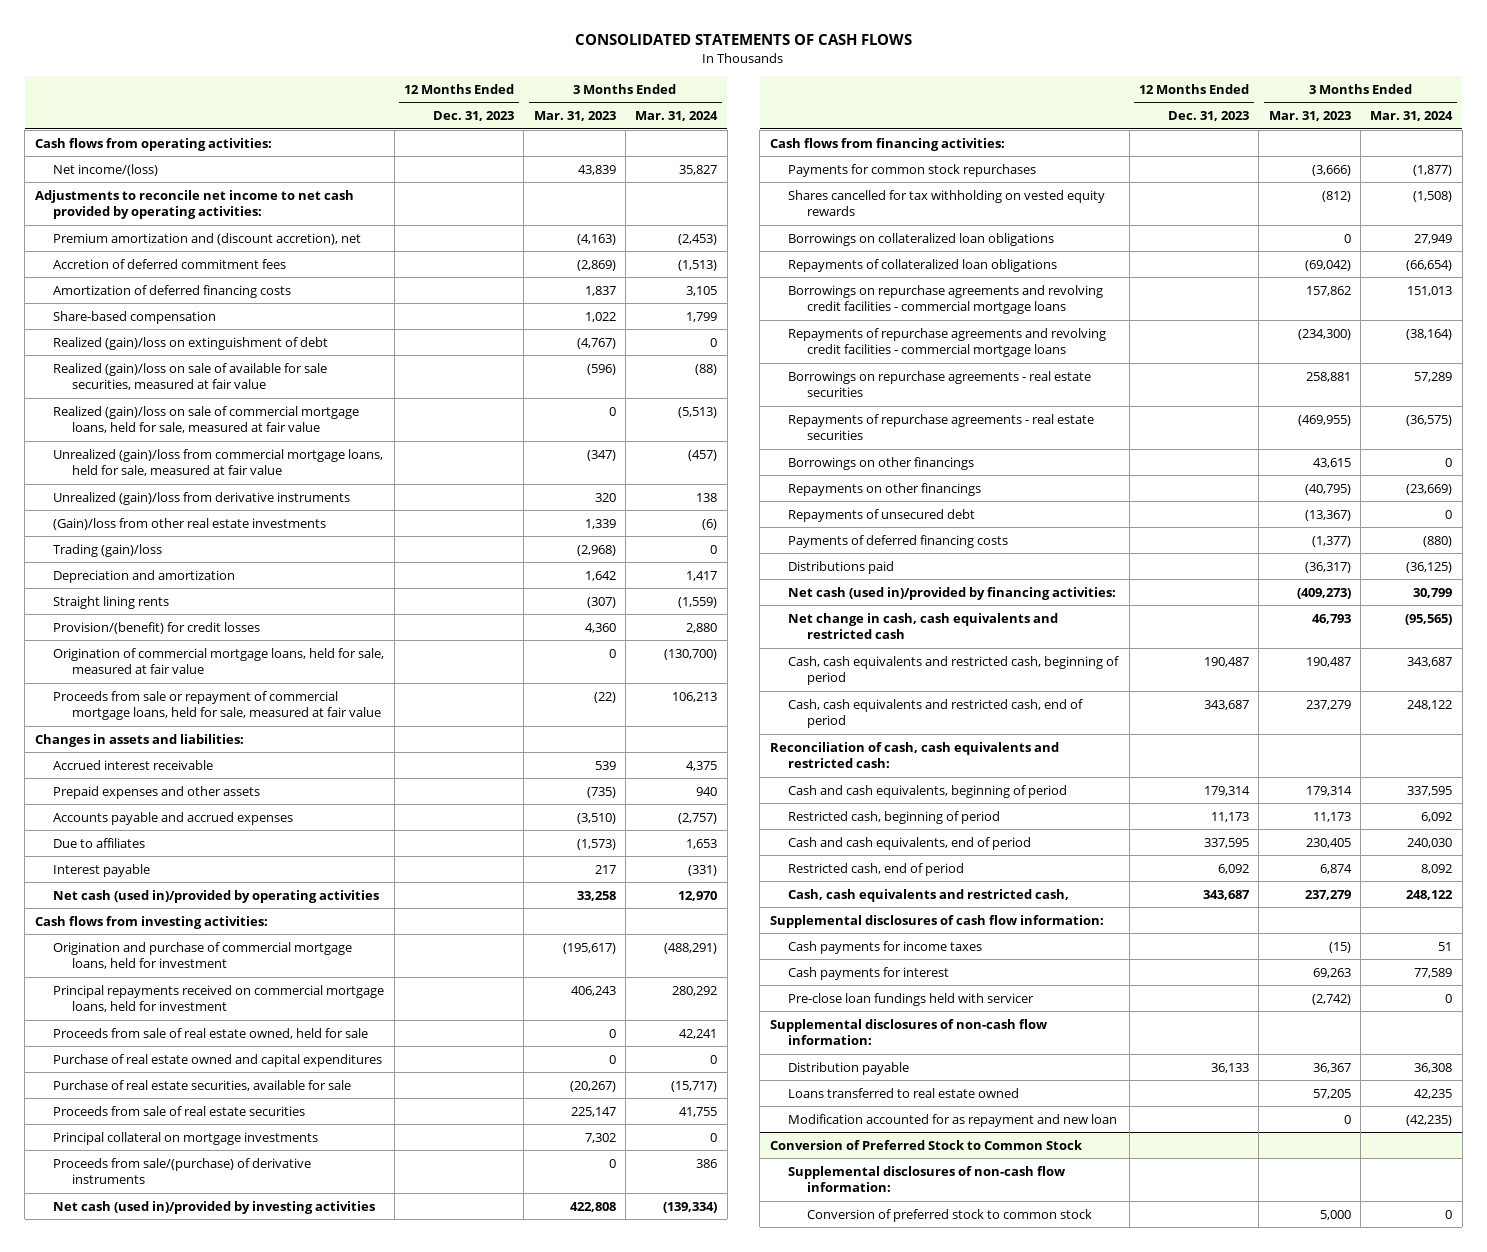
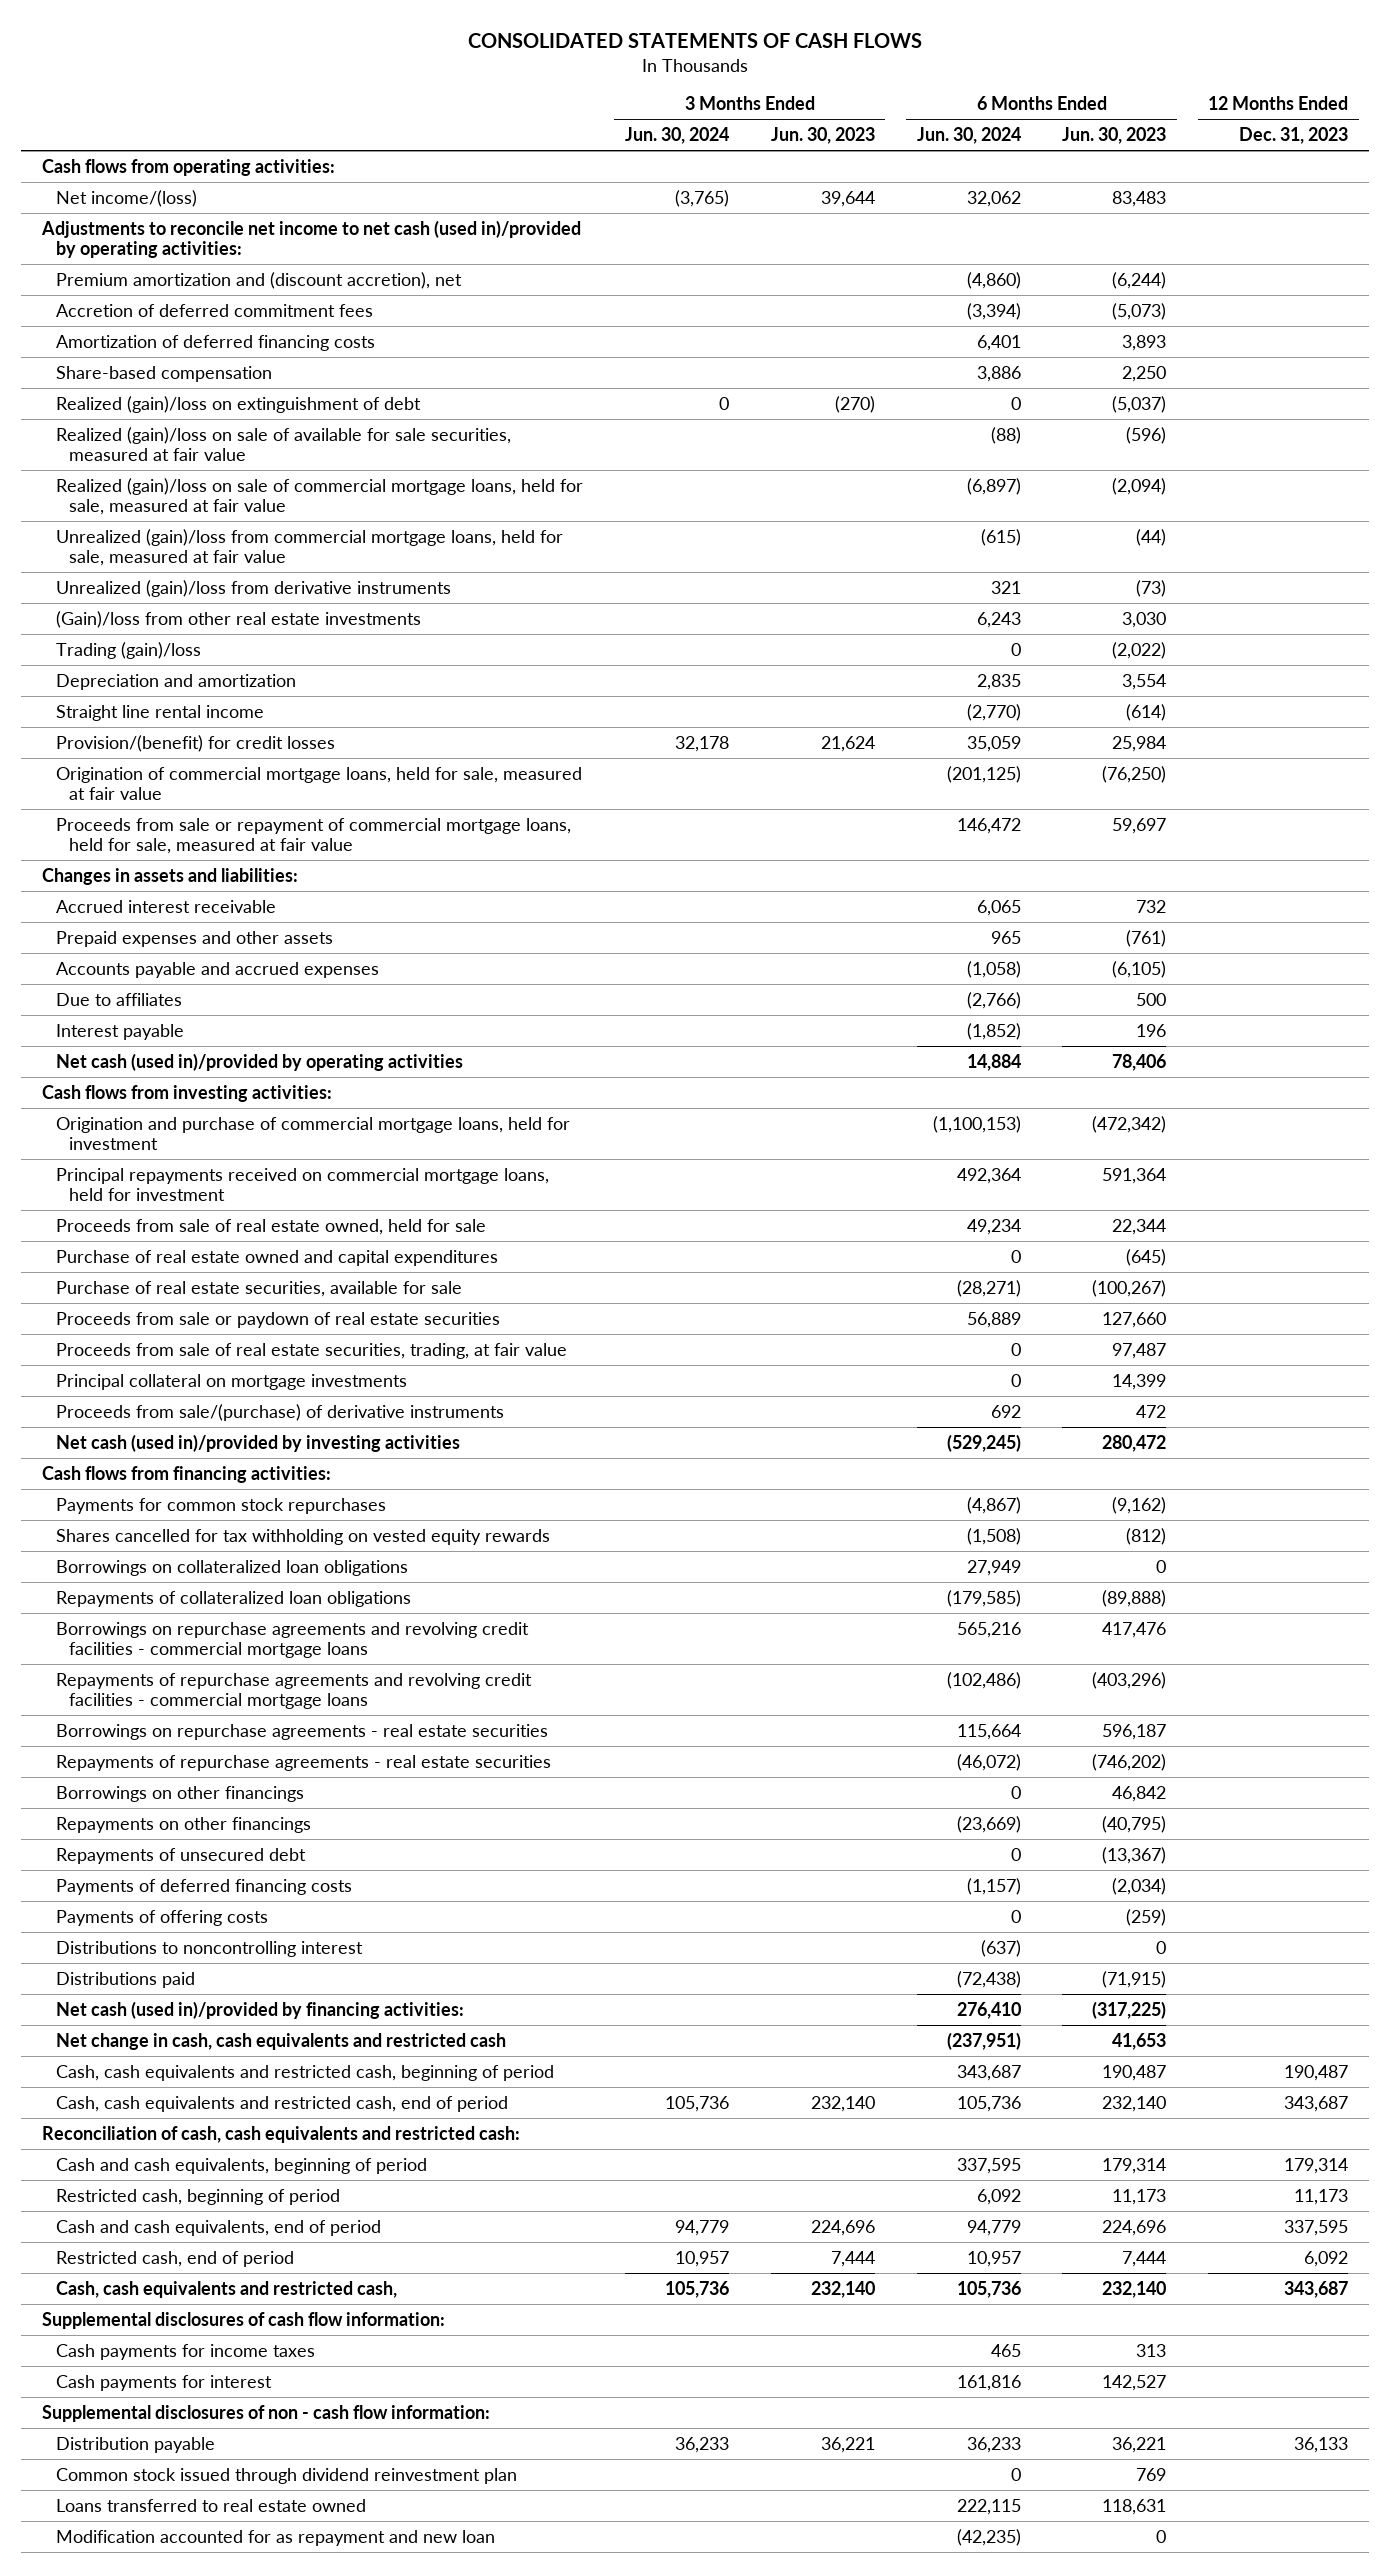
- | 12 Months Ended Dec. 31, 2023 | 3 Months Ended Mar. 31, 2023 | 3 Months Ended Mar. 31, 2024
+ | 3 Months Ended Jun. 30, 2024 | 3 Months Ended Jun. 30, 2023 | 6 Months Ended Jun. 30, 2024 | 6 Months Ended Jun. 30, 2023 | 12 Months Ended Dec. 31, 2023
- Adjustments to reconcile net income to net cash provided by operating activities:
+ Adjustments to reconcile net income to net cash (used in)/provided by operating activities:
- Straight lining rents | | (307) | (1,559)
+ Straight line rental income | | | (2,770) | (614) |
- Proceeds from sale of real estate securities | | 225,147 | 41,755
+ Proceeds from sale or paydown of real estate securities | | | 56,889 | 127,660 |
+ Proceeds from sale of real estate securities, trading, at fair value | | | 0 | 97,487 |
+ Payments of offering costs | | | 0 | (259) |
+ Distributions to noncontrolling interest | | | (637) | 0 |
- Pre-close loan fundings held with servicer | | (2,742) | 0
- Supplemental disclosures of non-cash flow information:
+ Supplemental disclosures of non - cash flow information:
+ Common stock issued through dividend reinvestment plan | | | 0 | 769 |
- Conversion of Preferred Stock to Common Stock
- Supplemental disclosures of non-cash flow information:
- Conversion of preferred stock to common stock | | 5,000 | 0

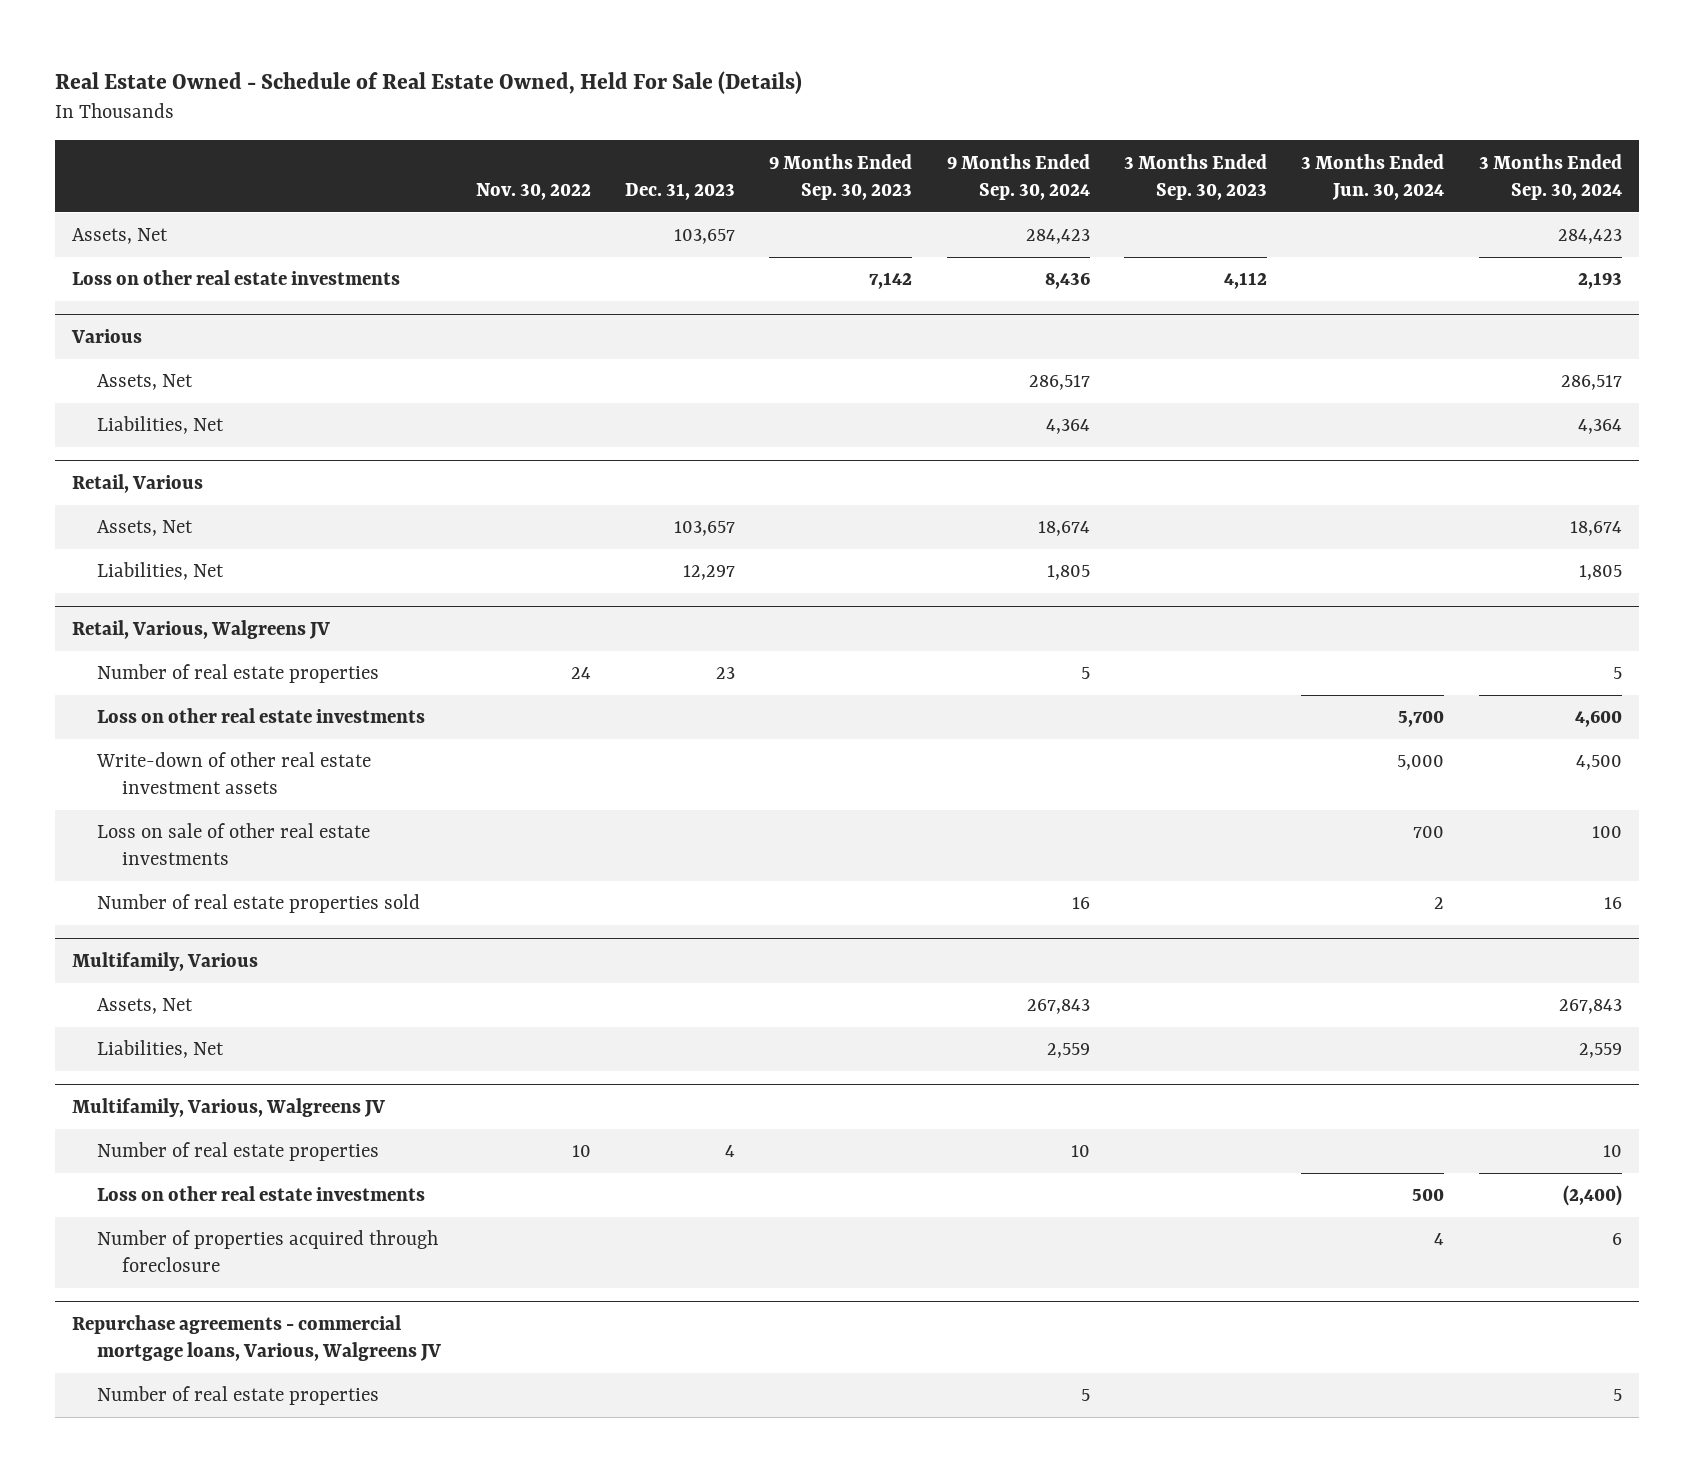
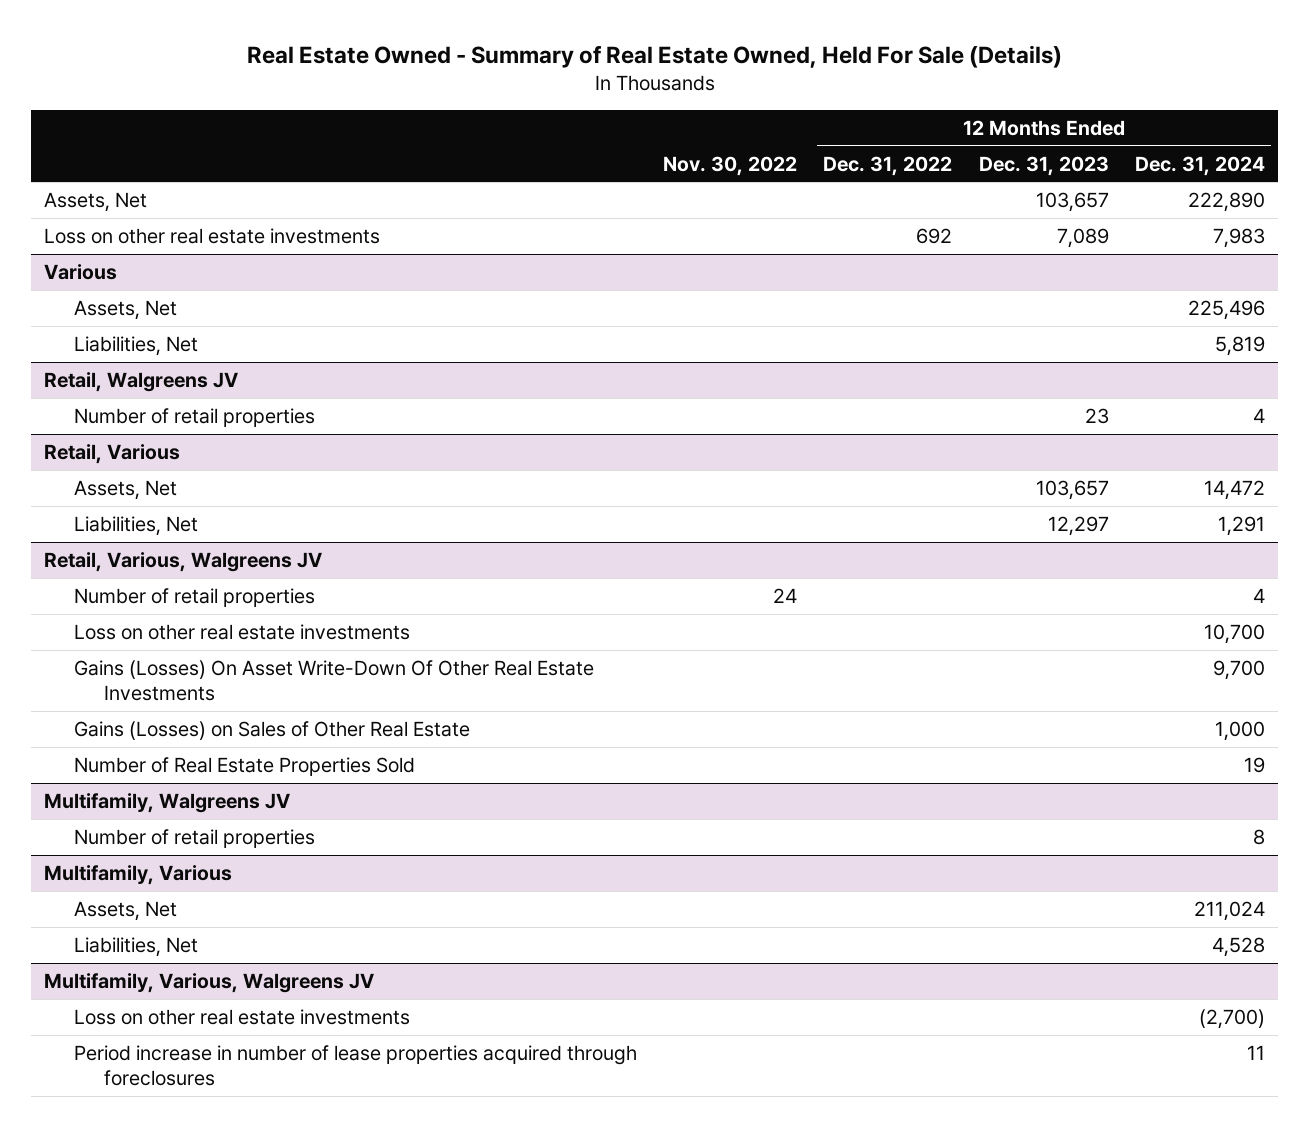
- Real Estate Owned - Schedule of Real Estate Owned, Held For Sale (Details)
+ Real Estate Owned - Summary of Real Estate Owned, Held For Sale (Details)
- | Nov. 30, 2022 | Dec. 31, 2023 | 9 Months Ended Sep. 30, 2023 | 9 Months Ended Sep. 30, 2024 | 3 Months Ended Sep. 30, 2023 | 3 Months Ended Jun. 30, 2024 | 3 Months Ended Sep. 30, 2024
+ | Nov. 30, 2022 | 12 Months Ended Dec. 31, 2022 | 12 Months Ended Dec. 31, 2023 | 12 Months Ended Dec. 31, 2024
+ Retail, Walgreens JV
+ Number of retail properties | | | 23 | 4
@ Retail, Various, Walgreens JV
- Number of real estate properties | 24 | 23 | | 5 | | | 5
+ Number of retail properties | 24 | | | 4
- Write-down of other real estate investment assets | | | | | | 5,000 | 4,500
- Loss on sale of other real estate investments | | | | | | 700 | 100
- Number of real estate properties sold | | | | 16 | | 2 | 16
+ Gains (Losses) On Asset Write-Down Of Other Real Estate Investments | | | | 9,700
+ Gains (Losses) on Sales of Other Real Estate | | | | 1,000
+ Number of Real Estate Properties Sold | | | | 19
+ Multifamily, Walgreens JV
+ Number of retail properties | | | | 8
@ Multifamily, Various, Walgreens JV
- Number of real estate properties | 10 | 4 | | 10 | | | 10
- Number of properties acquired through foreclosure | | | | | | 4 | 6
- Repurchase agreements - commercial mortgage loans, Various, Walgreens JV
- Number of real estate properties | | | | 5 | | | 5
@ Multifamily, Various, Walgreens JV
+ Period increase in number of lease properties acquired through foreclosures | | | | 11

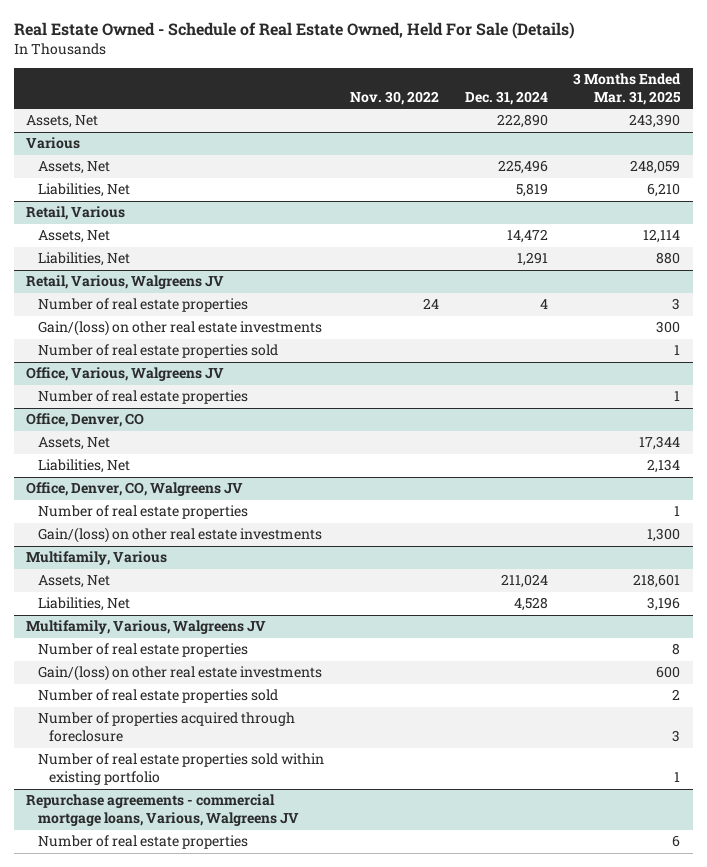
- Real Estate Owned - Summary of Real Estate Owned, Held For Sale (Details)
+ Real Estate Owned - Schedule of Real Estate Owned, Held For Sale (Details)
- | Nov. 30, 2022 | 12 Months Ended Dec. 31, 2022 | 12 Months Ended Dec. 31, 2023 | 12 Months Ended Dec. 31, 2024
+ | Nov. 30, 2022 | Dec. 31, 2024 | 3 Months Ended Mar. 31, 2025
- Loss on other real estate investments | | 692 | 7,089 | 7,983
- Retail, Walgreens JV
- Number of retail properties | | | 23 | 4
@ Retail, Various, Walgreens JV
- Number of retail properties | 24 | | | 4
- Loss on other real estate investments | | | | 10,700
- Gains (Losses) On Asset Write-Down Of Other Real Estate Investments | | | | 9,700
- Gains (Losses) on Sales of Other Real Estate | | | | 1,000
- Number of Real Estate Properties Sold | | | | 19
- Multifamily, Walgreens JV
- Number of retail properties | | | | 8
@ Retail, Various, Walgreens JV
+ Number of real estate properties | 24 | 4 | 3
+ Gain/(loss) on other real estate investments | | | 300
+ Number of real estate properties sold | | | 1
+ Office, Various, Walgreens JV
+ Number of real estate properties | | | 1
+ Office, Denver, CO
+ Assets, Net | | | 17,344
+ Liabilities, Net | | | 2,134
+ Office, Denver, CO, Walgreens JV
+ Number of real estate properties | | | 1
+ Gain/(loss) on other real estate investments | | | 1,300
@ Multifamily, Various, Walgreens JV
- Loss on other real estate investments | | | | (2,700)
- Period increase in number of lease properties acquired through foreclosures | | | | 11
+ Number of real estate properties | | | 8
+ Gain/(loss) on other real estate investments | | | 600
+ Number of real estate properties sold | | | 2
+ Number of properties acquired through foreclosure | | | 3
+ Number of real estate properties sold within existing portfolio | | | 1
+ Repurchase agreements - commercial mortgage loans, Various, Walgreens JV
+ Number of real estate properties | | | 6

